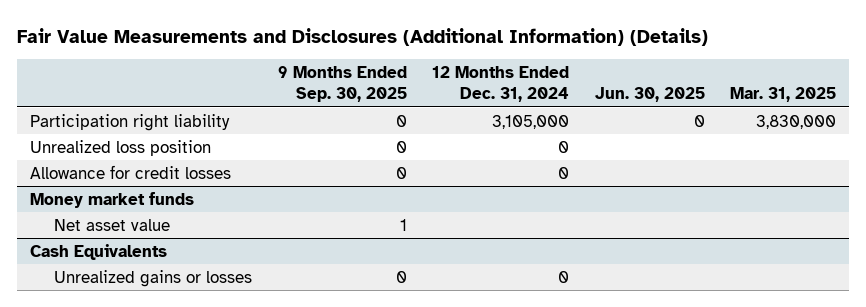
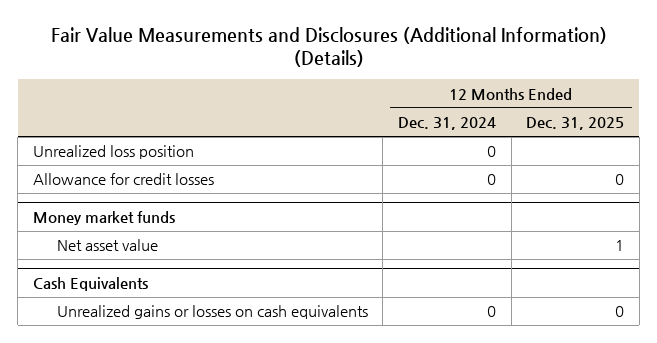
- | 9 Months Ended Sep. 30, 2025 | 12 Months Ended Dec. 31, 2024 | Jun. 30, 2025 | Mar. 31, 2025
+ | 12 Months Ended Dec. 31, 2024 | 12 Months Ended Dec. 31, 2025
- Participation right liability | 0 | 3,105,000 | 0 | 3,830,000
@ Cash Equivalents
- Unrealized gains or losses | 0 | 0 | |
+ Unrealized gains or losses on cash equivalents | 0 | 0

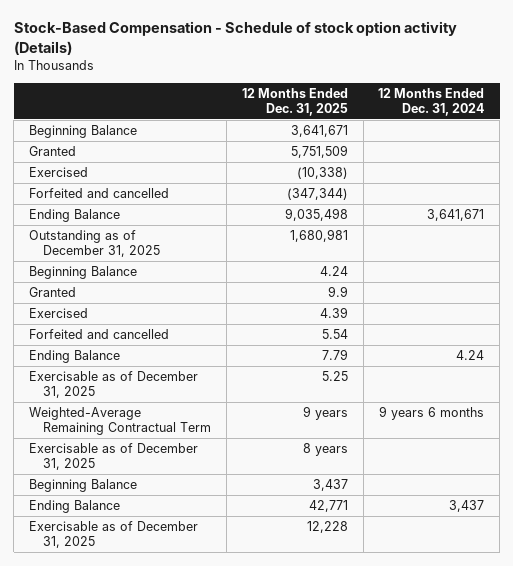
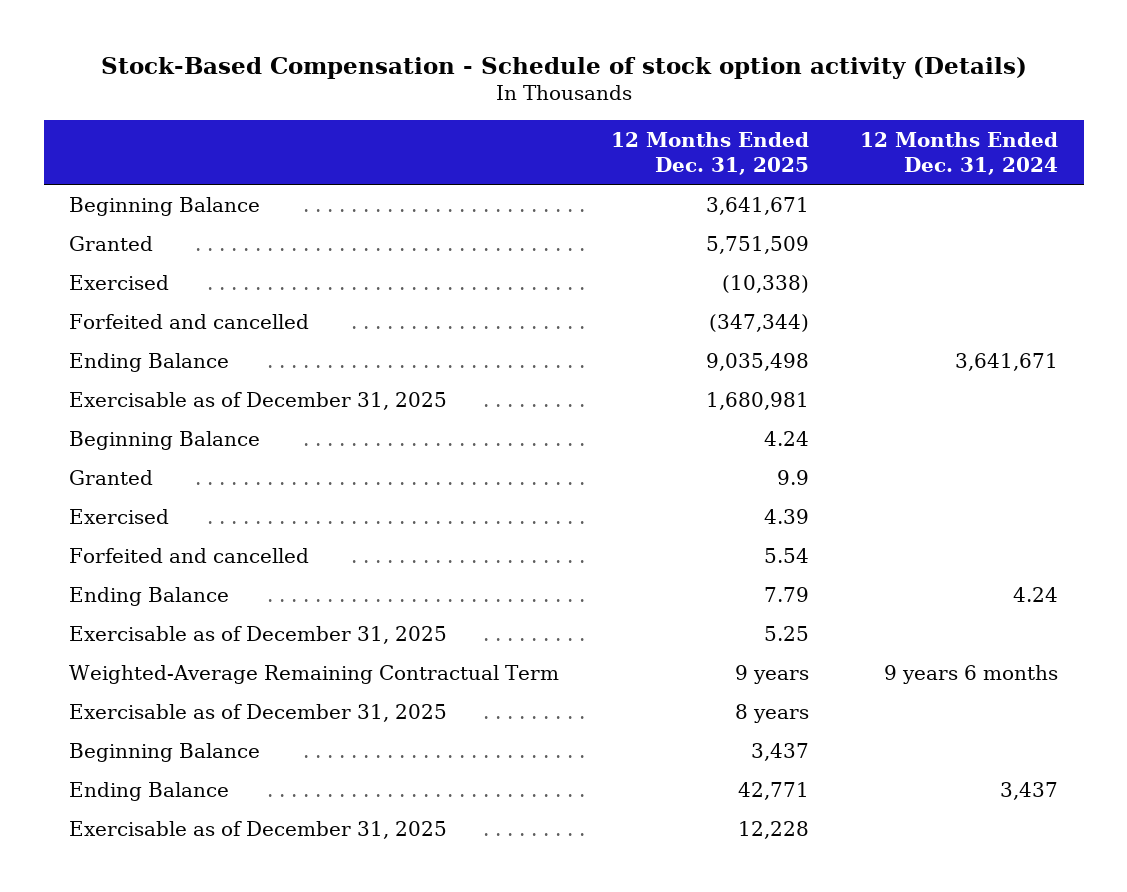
- Outstanding as of December 31, 2025 | 1,680,981 |
+ Exercisable as of December 31, 2025 | 1,680,981 |

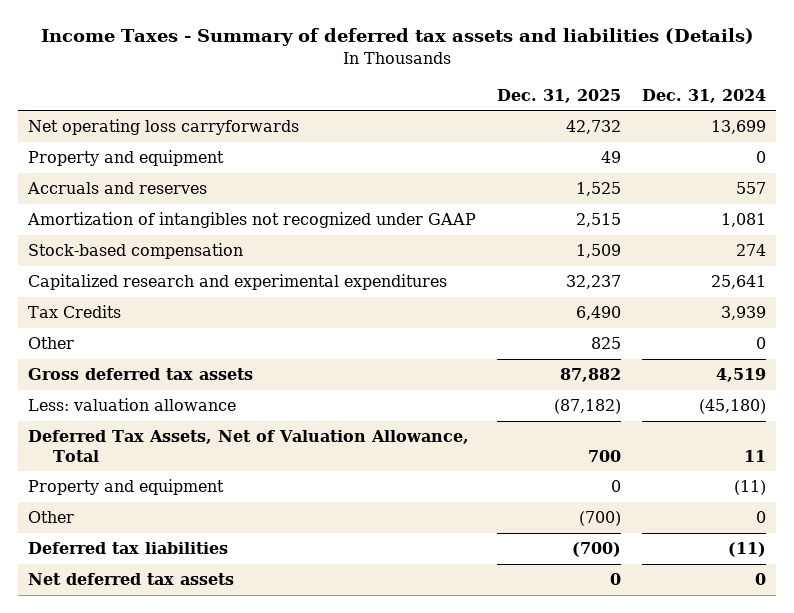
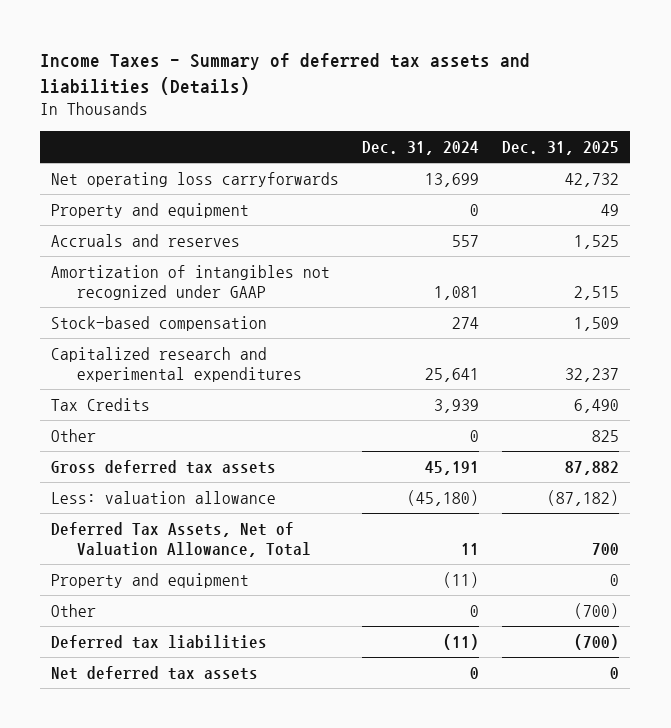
- | Dec. 31, 2025 | Dec. 31, 2024
+ | Dec. 31, 2024 | Dec. 31, 2025
- Gross deferred tax assets | 87,882 | 4,519
+ Gross deferred tax assets | 45,191 | 87,882

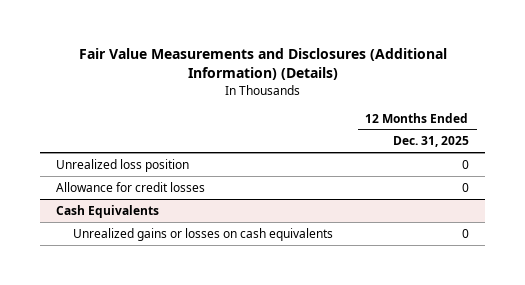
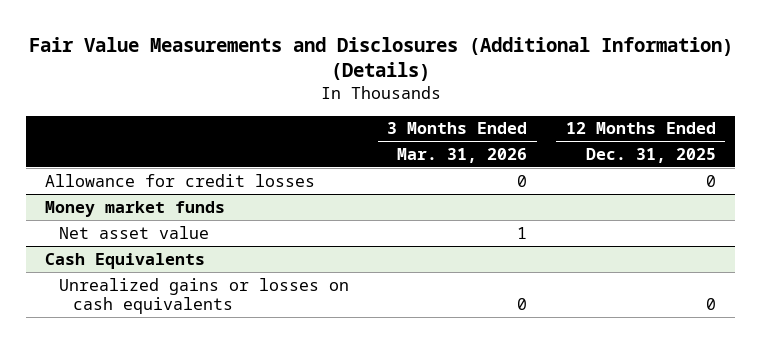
- | 12 Months Ended Dec. 31, 2025
+ | 3 Months Ended Mar. 31, 2026 | 12 Months Ended Dec. 31, 2025
- Unrealized loss position | 0
+ Money market funds
+ Net asset value | 1 |

